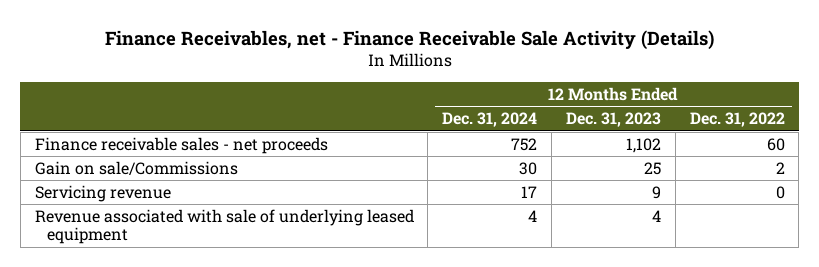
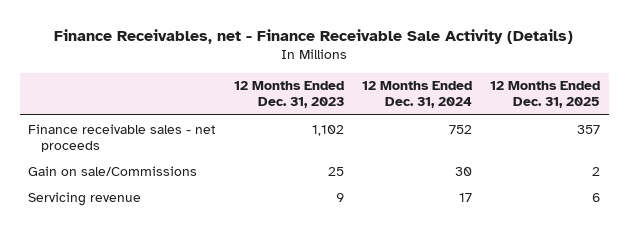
- | 12 Months Ended Dec. 31, 2024 | 12 Months Ended Dec. 31, 2023 | 12 Months Ended Dec. 31, 2022
+ | 12 Months Ended Dec. 31, 2023 | 12 Months Ended Dec. 31, 2024 | 12 Months Ended Dec. 31, 2025
- Revenue associated with sale of underlying leased equipment | 4 | 4 |

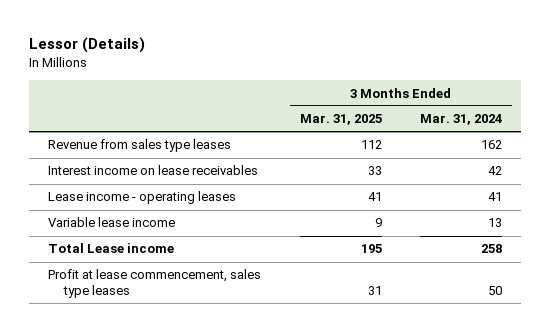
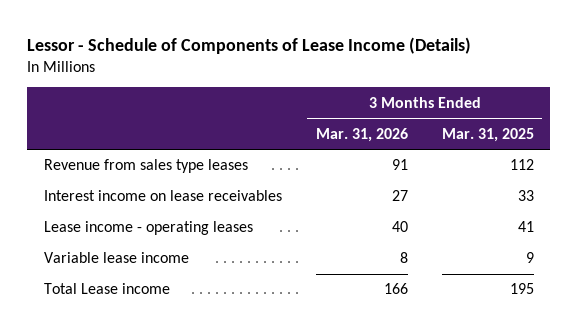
- Lessor (Details)
+ Lessor - Schedule of Components of Lease Income (Details)
- | 3 Months Ended Mar. 31, 2025 | 3 Months Ended Mar. 31, 2024
+ | 3 Months Ended Mar. 31, 2026 | 3 Months Ended Mar. 31, 2025
- Profit at lease commencement, sales type leases | 31 | 50

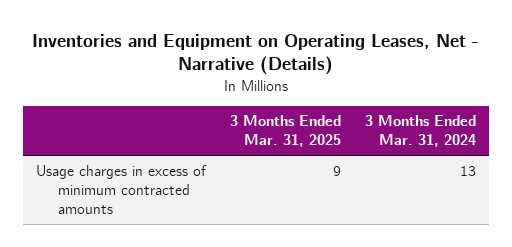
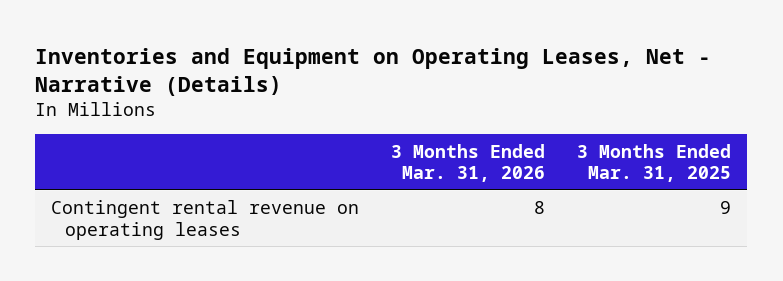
- | 3 Months Ended Mar. 31, 2025 | 3 Months Ended Mar. 31, 2024
+ | 3 Months Ended Mar. 31, 2026 | 3 Months Ended Mar. 31, 2025
- Usage charges in excess of minimum contracted amounts | 9 | 13
+ Contingent rental revenue on operating leases | 8 | 9

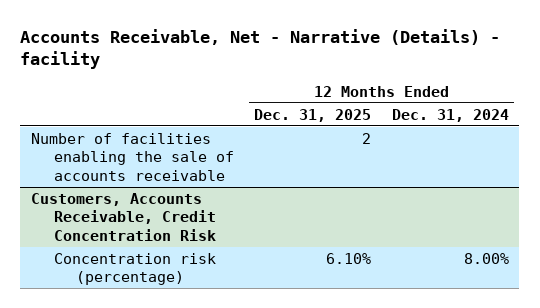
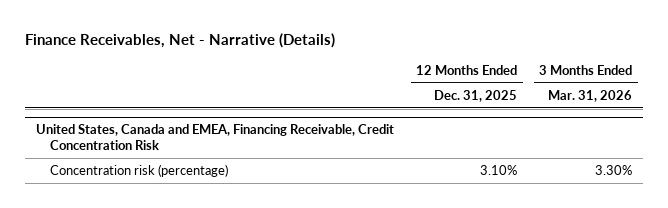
- Accounts Receivable, Net - Narrative (Details) - facility
+ Finance Receivables, Net - Narrative (Details)
- | 12 Months Ended Dec. 31, 2025 | 12 Months Ended Dec. 31, 2024
+ | 12 Months Ended Dec. 31, 2025 | 3 Months Ended Mar. 31, 2026
- Number of facilities enabling the sale of accounts receivable | 2 |
- Customers, Accounts Receivable, Credit Concentration Risk
- Concentration risk (percentage) | 6.10% | 8.00%
+ United States, Canada and EMEA, Financing Receivable, Credit Concentration Risk
+ Concentration risk (percentage) | 3.10% | 3.30%

